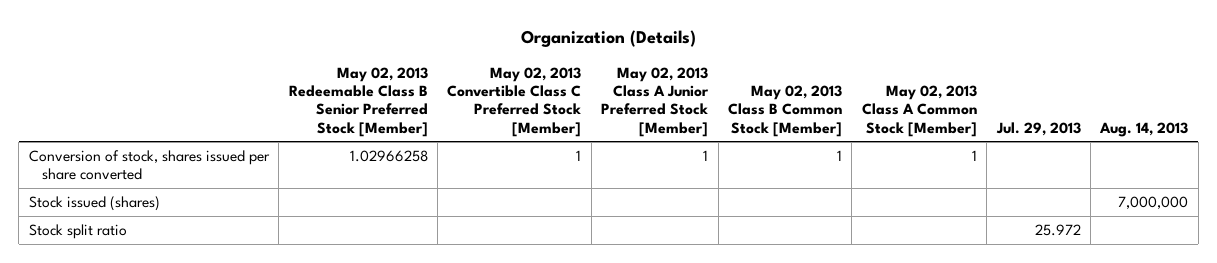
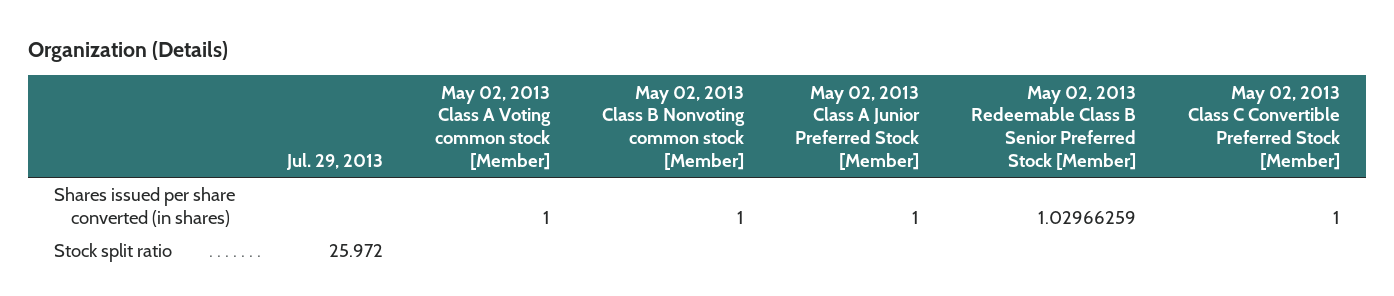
- | May 02, 2013 Redeemable Class B Senior Preferred Stock [Member] | May 02, 2013 Convertible Class C Preferred Stock [Member] | May 02, 2013 Class A Junior Preferred Stock [Member] | May 02, 2013 Class B Common Stock [Member] | May 02, 2013 Class A Common Stock [Member] | Jul. 29, 2013 | Aug. 14, 2013
+ | Jul. 29, 2013 | May 02, 2013 Class A Voting common stock [Member] | May 02, 2013 Class B Nonvoting common stock [Member] | May 02, 2013 Class A Junior Preferred Stock [Member] | May 02, 2013 Redeemable Class B Senior Preferred Stock [Member] | May 02, 2013 Class C Convertible Preferred Stock [Member]
- Conversion of stock, shares issued per share converted | 1.02966258 | 1 | 1 | 1 | 1 | |
- Stock issued (shares) | | | | | | | 7,000,000
+ Shares issued per share converted (in shares) | | 1 | 1 | 1 | 1.02966259 | 1

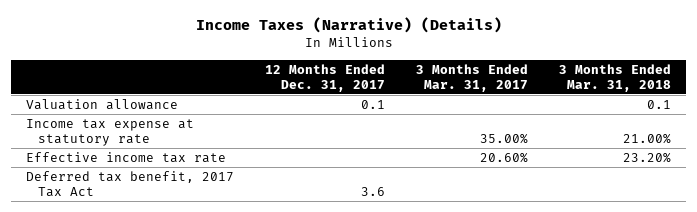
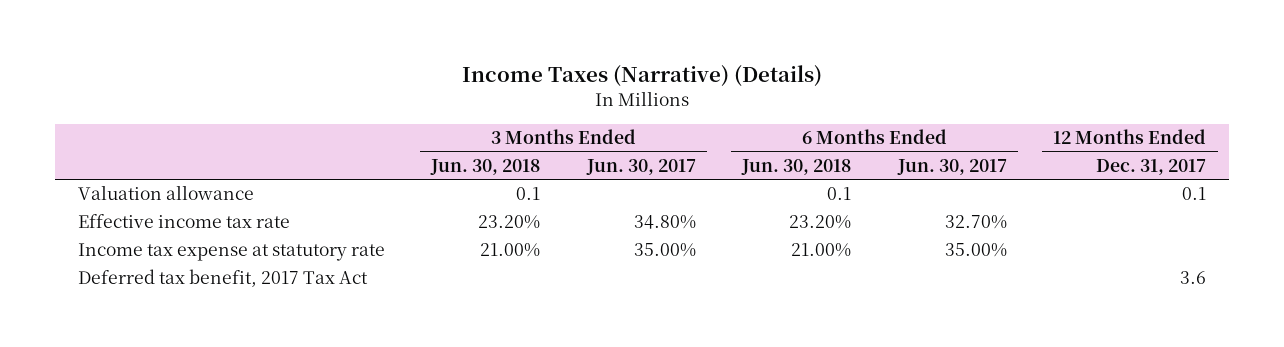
- | 12 Months Ended Dec. 31, 2017 | 3 Months Ended Mar. 31, 2017 | 3 Months Ended Mar. 31, 2018
+ | 3 Months Ended Jun. 30, 2018 | 3 Months Ended Jun. 30, 2017 | 6 Months Ended Jun. 30, 2018 | 6 Months Ended Jun. 30, 2017 | 12 Months Ended Dec. 31, 2017
moved down: Income tax expense at statutory rate | 21.00% | 35.00% | 21.00% | 35.00% |

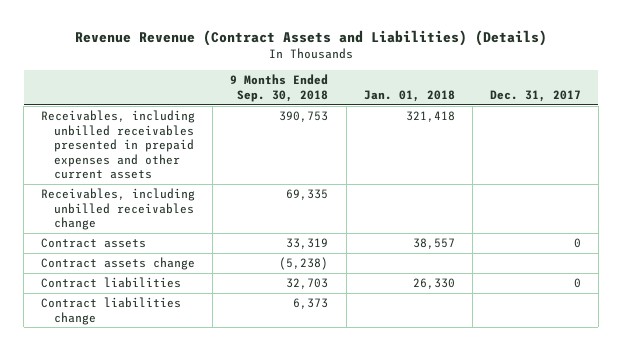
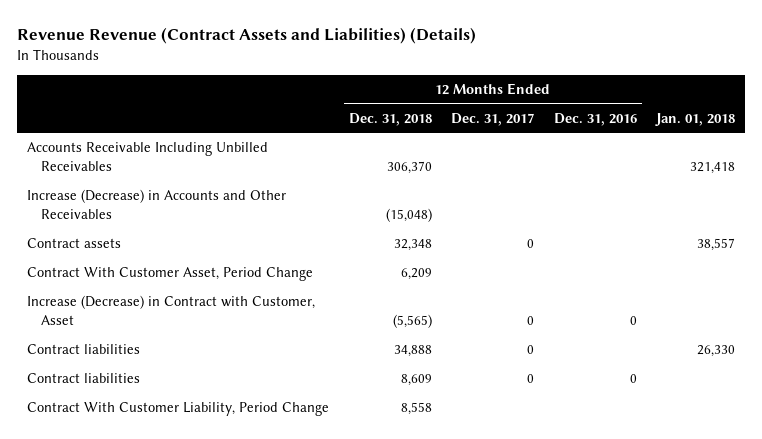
- | 9 Months Ended Sep. 30, 2018 | Jan. 01, 2018 | Dec. 31, 2017
+ | 12 Months Ended Dec. 31, 2018 | 12 Months Ended Dec. 31, 2017 | 12 Months Ended Dec. 31, 2016 | Jan. 01, 2018
- Receivables, including unbilled receivables presented in prepaid expenses and other current assets | 390,753 | 321,418 |
- Receivables, including unbilled receivables change | 69,335 | |
+ Accounts Receivable Including Unbilled Receivables | 306,370 | | | 321,418
+ Increase (Decrease) in Accounts and Other Receivables | (15,048) | | |
- Contract assets change | (5,238) | |
+ Contract With Customer Asset, Period Change | 6,209 | | |
+ Increase (Decrease) in Contract with Customer, Asset | (5,565) | 0 | 0 |
- Contract liabilities change | 6,373 | |
+ Contract liabilities | 8,609 | 0 | 0 |
+ Contract With Customer Liability, Period Change | 8,558 | | |

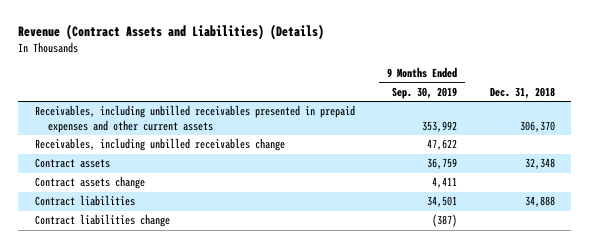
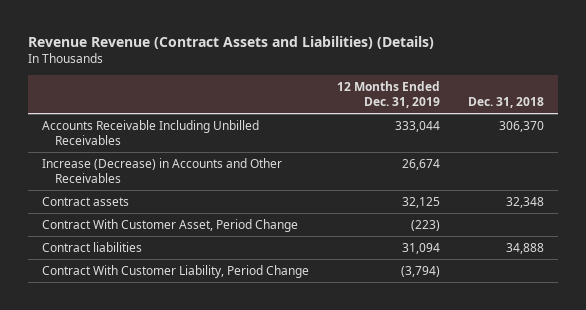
- Revenue (Contract Assets and Liabilities) (Details)
+ Revenue Revenue (Contract Assets and Liabilities) (Details)
- | 9 Months Ended Sep. 30, 2019 | Dec. 31, 2018
+ | 12 Months Ended Dec. 31, 2019 | Dec. 31, 2018
- Receivables, including unbilled receivables presented in prepaid expenses and other current assets | 353,992 | 306,370
- Receivables, including unbilled receivables change | 47,622 |
+ Accounts Receivable Including Unbilled Receivables | 333,044 | 306,370
+ Increase (Decrease) in Accounts and Other Receivables | 26,674 |
- Contract assets change | 4,411 |
+ Contract With Customer Asset, Period Change | (223) |
- Contract liabilities change | (387) |
+ Contract With Customer Liability, Period Change | (3,794) |

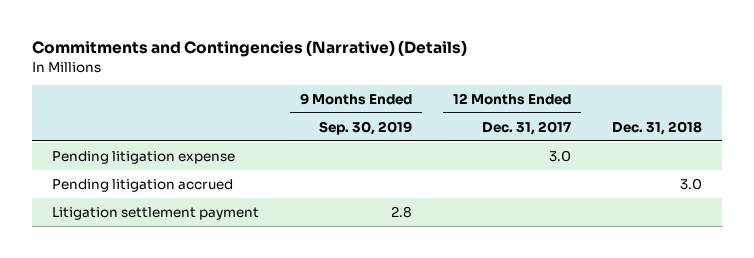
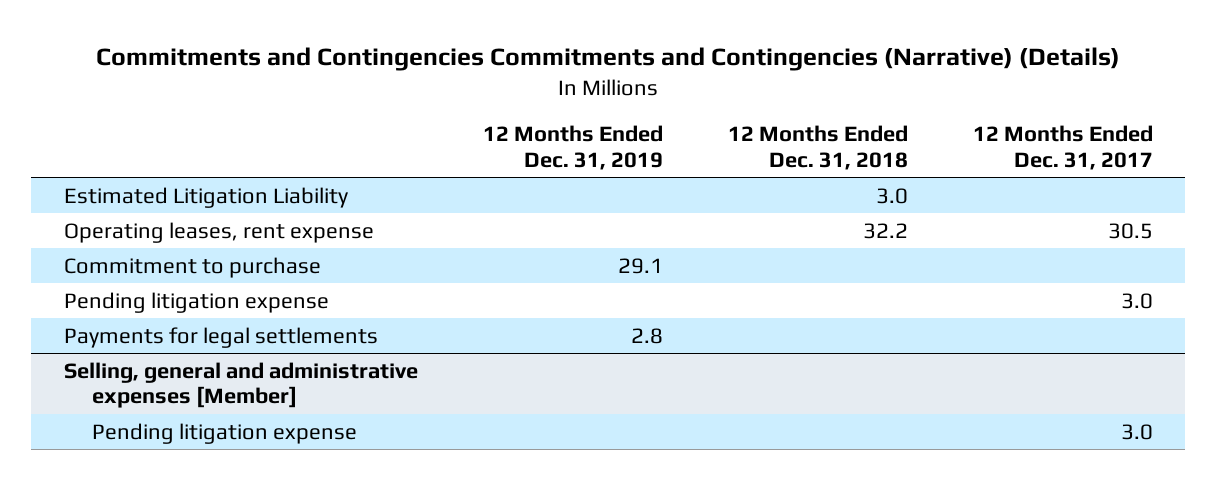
- Commitments and Contingencies (Narrative) (Details)
+ Commitments and Contingencies Commitments and Contingencies (Narrative) (Details)
- | 9 Months Ended Sep. 30, 2019 | 12 Months Ended Dec. 31, 2017 | Dec. 31, 2018
+ | 12 Months Ended Dec. 31, 2019 | 12 Months Ended Dec. 31, 2018 | 12 Months Ended Dec. 31, 2017
+ Estimated Litigation Liability | | 3.0 |
+ Operating leases, rent expense | | 32.2 | 30.5
+ Commitment to purchase | 29.1 | |
- Pending litigation accrued | | | 3.0
- Litigation settlement payment | 2.8 | |
+ Payments for legal settlements | 2.8 | |
+ Selling, general and administrative expenses [Member]
+ Pending litigation expense | | | 3.0

